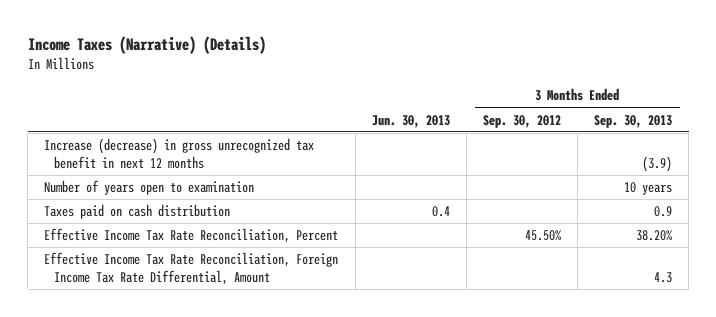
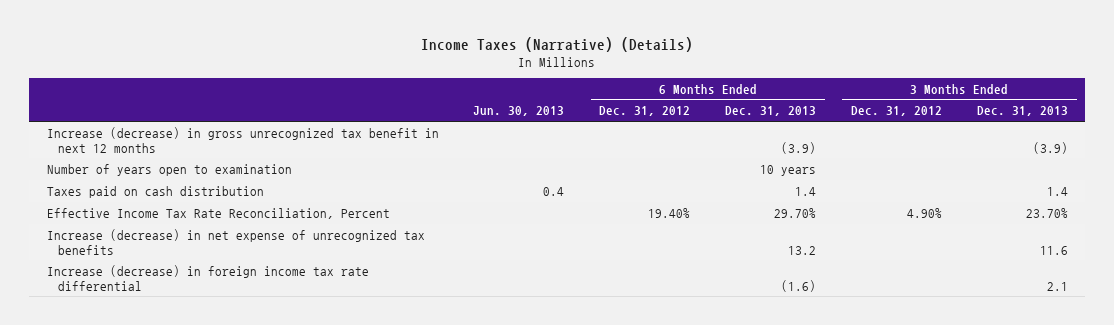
- | Jun. 30, 2013 | 3 Months Ended Sep. 30, 2012 | 3 Months Ended Sep. 30, 2013
+ | Jun. 30, 2013 | 6 Months Ended Dec. 31, 2012 | 6 Months Ended Dec. 31, 2013 | 3 Months Ended Dec. 31, 2012 | 3 Months Ended Dec. 31, 2013
- Effective Income Tax Rate Reconciliation, Foreign Income Tax Rate Differential, Amount | | | 4.3
+ Increase (decrease) in net expense of unrecognized tax benefits | | | 13.2 | | 11.6
+ Increase (decrease) in foreign income tax rate differential | | | (1.6) | | 2.1

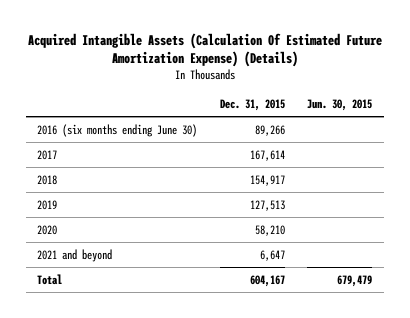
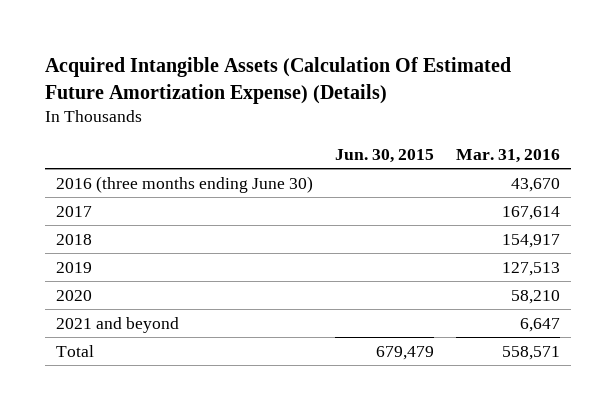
- | Dec. 31, 2015 | Jun. 30, 2015
+ | Jun. 30, 2015 | Mar. 31, 2016
- 2016 (six months ending June 30) | 89,266 |
+ 2016 (three months ending June 30) | | 43,670

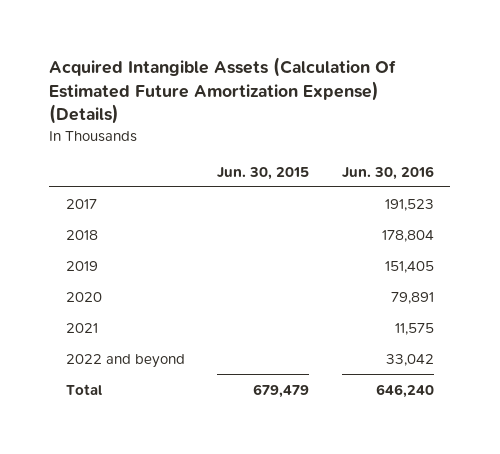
- | Jun. 30, 2015 | Mar. 31, 2016
+ | Jun. 30, 2015 | Jun. 30, 2016
- 2016 (three months ending June 30) | | 43,670
- 2021 and beyond | | 6,647
+ 2021 | | 11,575
+ 2022 and beyond | | 33,042

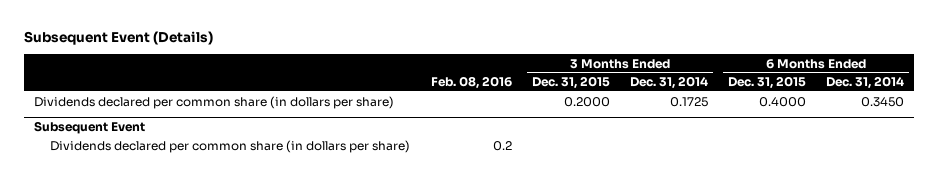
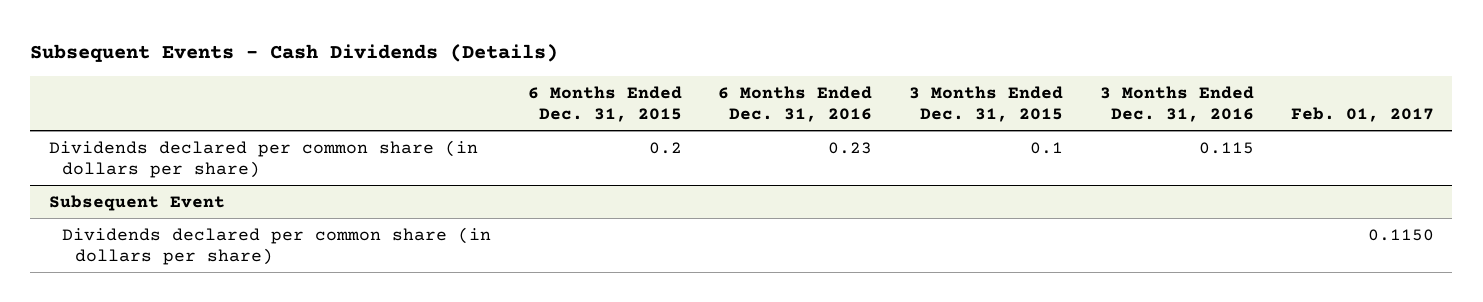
- Subsequent Event (Details)
+ Subsequent Events - Cash Dividends (Details)
- | Feb. 08, 2016 | 3 Months Ended Dec. 31, 2015 | 3 Months Ended Dec. 31, 2014 | 6 Months Ended Dec. 31, 2015 | 6 Months Ended Dec. 31, 2014
+ | 6 Months Ended Dec. 31, 2015 | 6 Months Ended Dec. 31, 2016 | 3 Months Ended Dec. 31, 2015 | 3 Months Ended Dec. 31, 2016 | Feb. 01, 2017
- Dividends declared per common share (in dollars per share) | | 0.2000 | 0.1725 | 0.4000 | 0.3450
+ Dividends declared per common share (in dollars per share) | 0.2 | 0.23 | 0.1 | 0.115 |

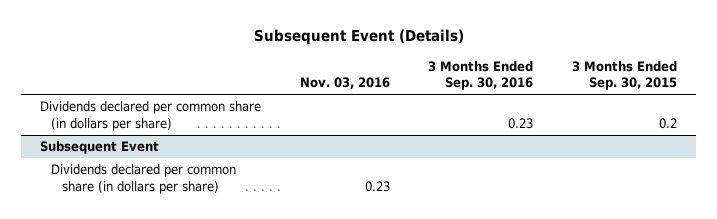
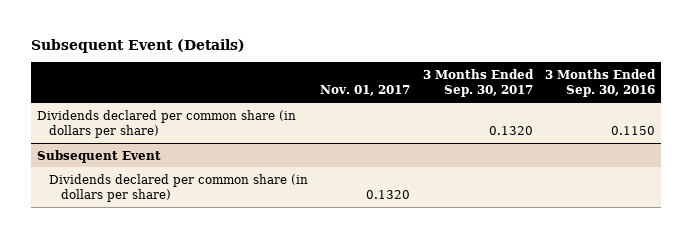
- | Nov. 03, 2016 | 3 Months Ended Sep. 30, 2016 | 3 Months Ended Sep. 30, 2015
+ | Nov. 01, 2017 | 3 Months Ended Sep. 30, 2017 | 3 Months Ended Sep. 30, 2016
- Dividends declared per common share (in dollars per share) | | 0.23 | 0.2
+ Dividends declared per common share (in dollars per share) | | 0.1320 | 0.1150

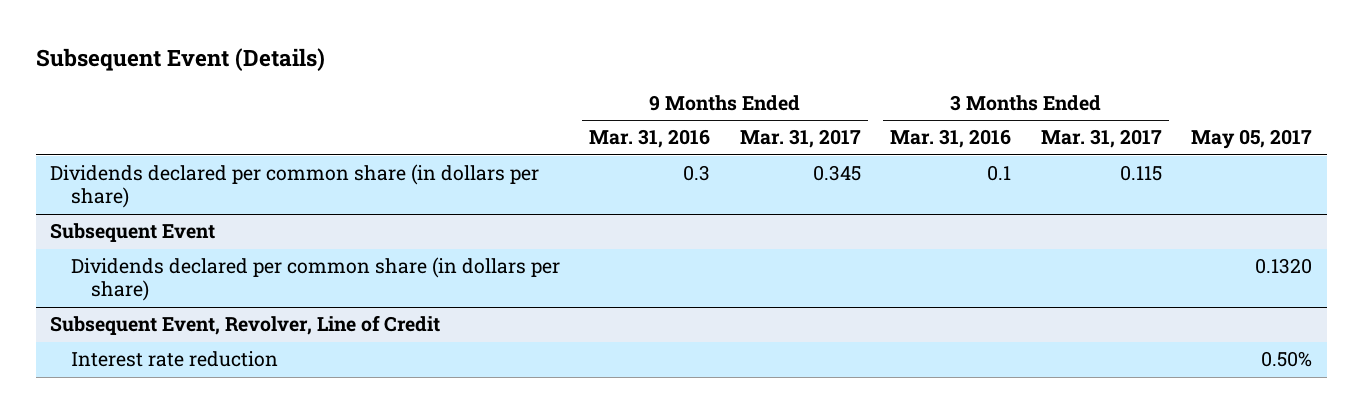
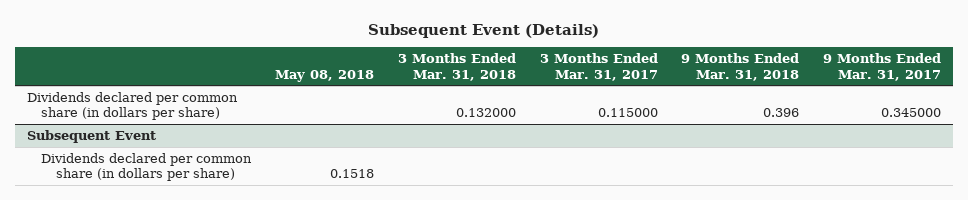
- | 9 Months Ended Mar. 31, 2016 | 9 Months Ended Mar. 31, 2017 | 3 Months Ended Mar. 31, 2016 | 3 Months Ended Mar. 31, 2017 | May 05, 2017
+ | May 08, 2018 | 3 Months Ended Mar. 31, 2018 | 3 Months Ended Mar. 31, 2017 | 9 Months Ended Mar. 31, 2018 | 9 Months Ended Mar. 31, 2017
- Dividends declared per common share (in dollars per share) | 0.3 | 0.345 | 0.1 | 0.115 |
+ Dividends declared per common share (in dollars per share) | | 0.132000 | 0.115000 | 0.396 | 0.345000
- Subsequent Event, Revolver, Line of Credit
- Interest rate reduction | | | | | 0.50%

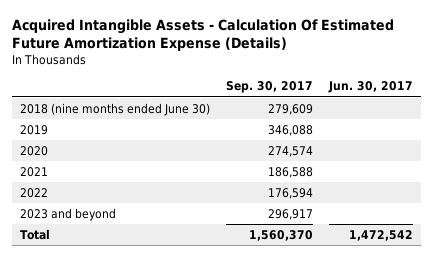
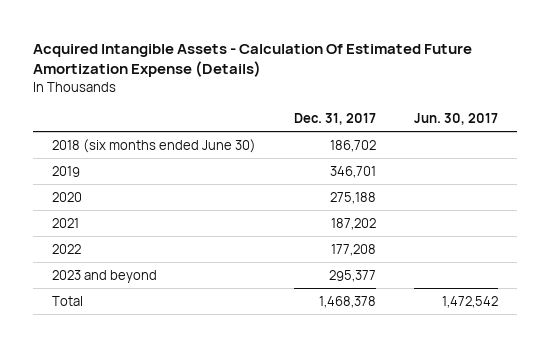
- | Sep. 30, 2017 | Jun. 30, 2017
+ | Dec. 31, 2017 | Jun. 30, 2017
- 2018 (nine months ended June 30) | 279,609 |
+ 2018 (six months ended June 30) | 186,702 |

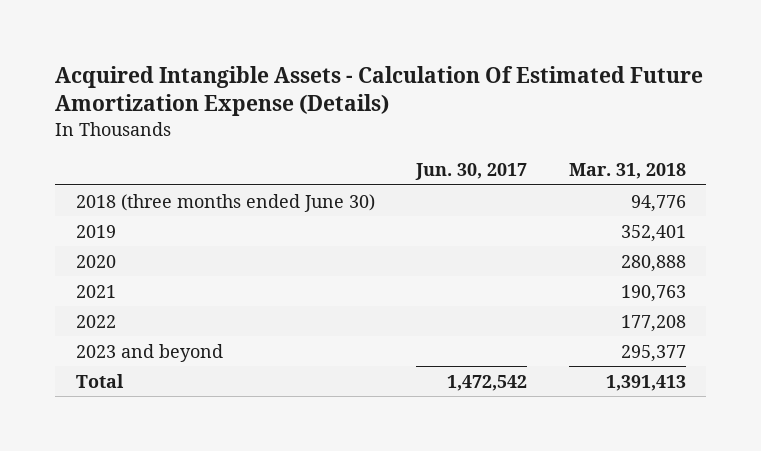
- | Dec. 31, 2017 | Jun. 30, 2017
+ | Jun. 30, 2017 | Mar. 31, 2018
- 2018 (six months ended June 30) | 186,702 |
+ 2018 (three months ended June 30) | | 94,776

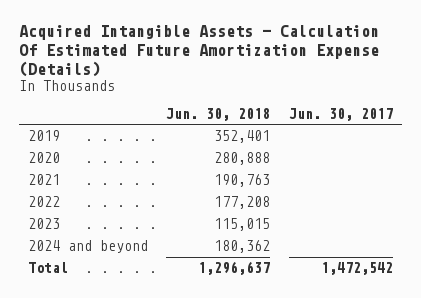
- | Jun. 30, 2017 | Mar. 31, 2018
+ | Jun. 30, 2018 | Jun. 30, 2017
- 2018 (three months ended June 30) | | 94,776
- 2023 and beyond | | 295,377
+ 2023 | 115,015 |
+ 2024 and beyond | 180,362 |

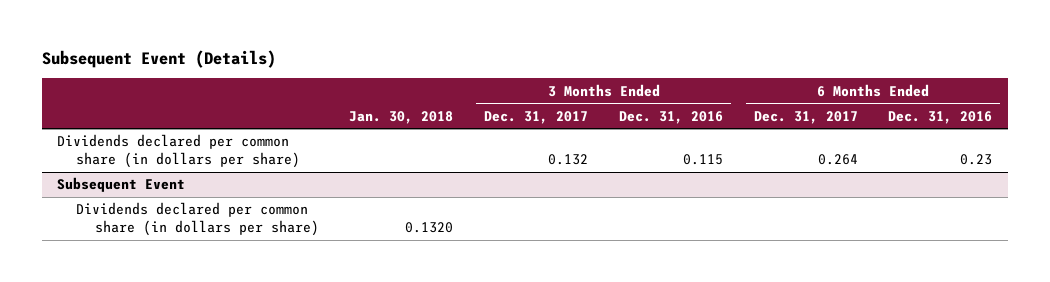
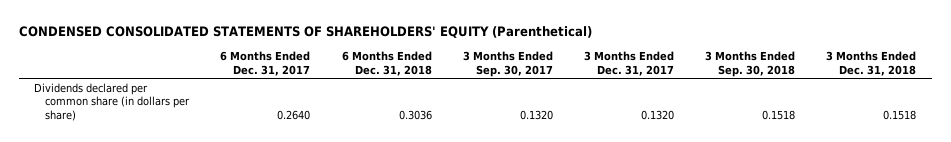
- Subsequent Event (Details)
+ CONDENSED CONSOLIDATED STATEMENTS OF SHAREHOLDERS' EQUITY (Parenthetical)
- | Jan. 30, 2018 | 3 Months Ended Dec. 31, 2017 | 3 Months Ended Dec. 31, 2016 | 6 Months Ended Dec. 31, 2017 | 6 Months Ended Dec. 31, 2016
+ | 6 Months Ended Dec. 31, 2017 | 6 Months Ended Dec. 31, 2018 | 3 Months Ended Sep. 30, 2017 | 3 Months Ended Dec. 31, 2017 | 3 Months Ended Sep. 30, 2018 | 3 Months Ended Dec. 31, 2018
- Dividends declared per common share (in dollars per share) | | 0.132 | 0.115 | 0.264 | 0.23
- Subsequent Event
- Dividends declared per common share (in dollars per share) | 0.1320 | | | |
+ Dividends declared per common share (in dollars per share) | 0.2640 | 0.3036 | 0.1320 | 0.1320 | 0.1518 | 0.1518

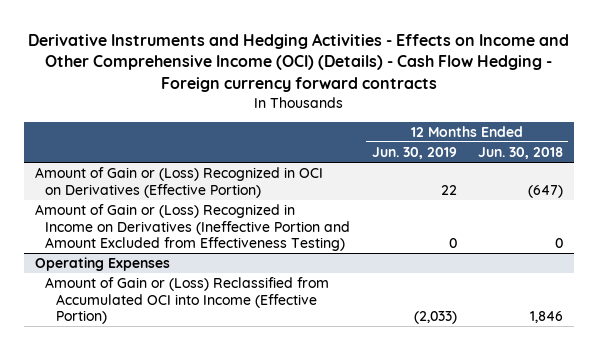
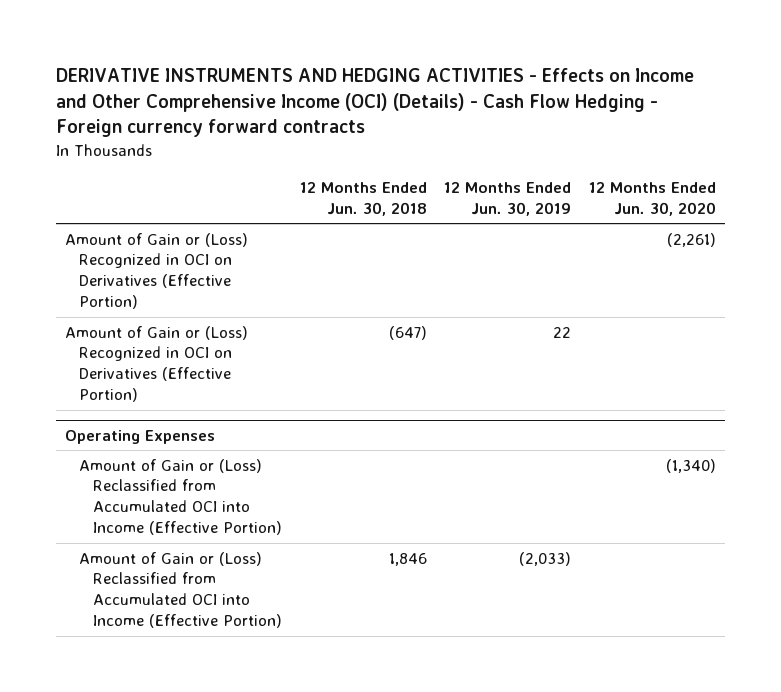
- Derivative Instruments and Hedging Activities - Effects on Income and Other Comprehensive Income (OCI) (Details) - Cash Flow Hedging - Foreign currency forward contracts
+ DERIVATIVE INSTRUMENTS AND HEDGING ACTIVITIES - Effects on Income and Other Comprehensive Income (OCI) (Details) - Cash Flow Hedging - Foreign currency forward contracts
- | 12 Months Ended Jun. 30, 2019 | 12 Months Ended Jun. 30, 2018
+ | 12 Months Ended Jun. 30, 2018 | 12 Months Ended Jun. 30, 2019 | 12 Months Ended Jun. 30, 2020
+ Amount of Gain or (Loss) Recognized in OCI on Derivatives (Effective Portion) | | | (2,261)
- Amount of Gain or (Loss) Recognized in Income on Derivatives (Ineffective Portion and Amount Excluded from Effectiveness Testing) | 0 | 0
@ Operating Expenses
+ Amount of Gain or (Loss) Reclassified from Accumulated OCI into Income (Effective Portion) | | | (1,340)

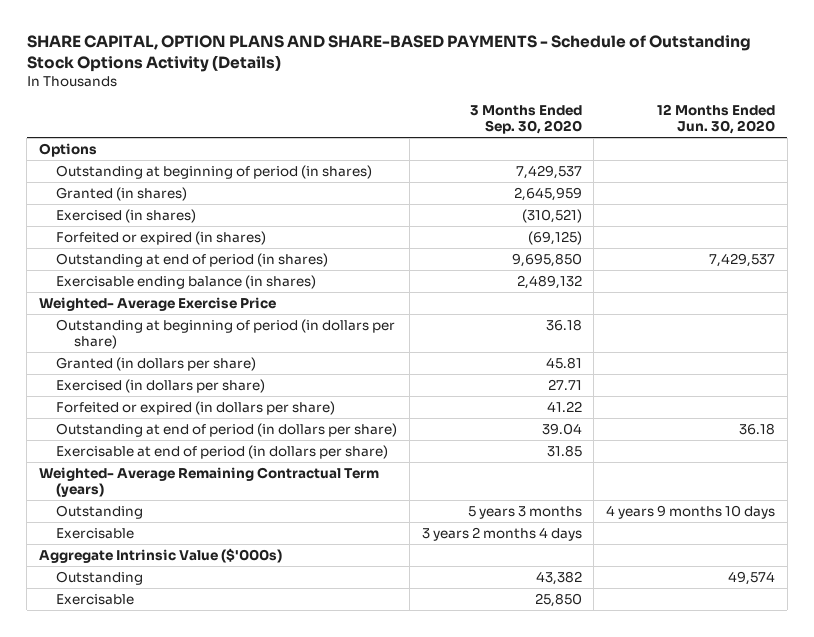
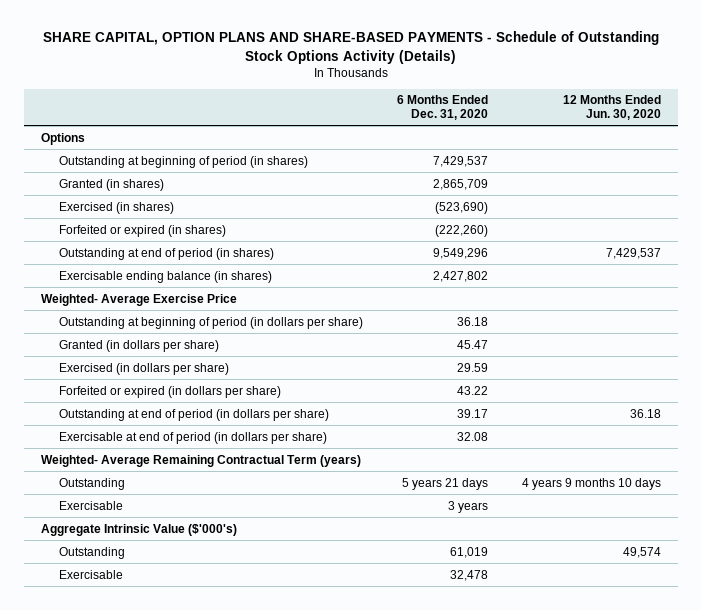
- | 3 Months Ended Sep. 30, 2020 | 12 Months Ended Jun. 30, 2020
+ | 6 Months Ended Dec. 31, 2020 | 12 Months Ended Jun. 30, 2020
- Aggregate Intrinsic Value ($'000s)
+ Aggregate Intrinsic Value ($'000's)

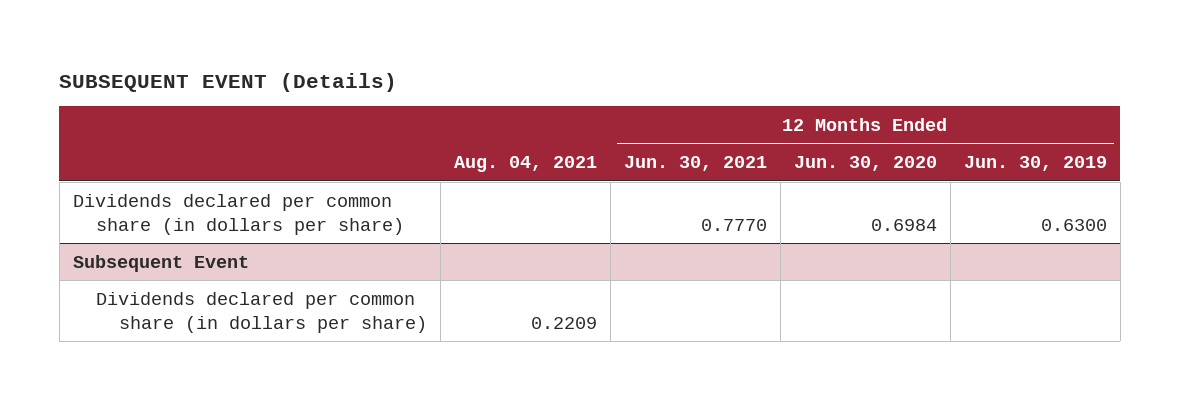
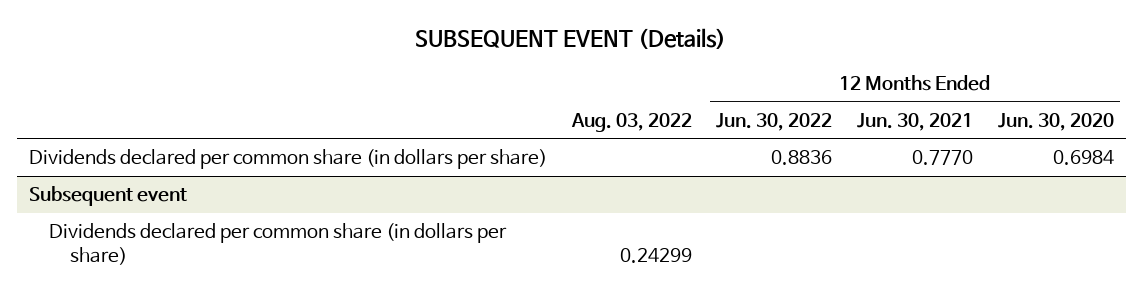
- | Aug. 04, 2021 | 12 Months Ended Jun. 30, 2021 | 12 Months Ended Jun. 30, 2020 | 12 Months Ended Jun. 30, 2019
+ | Aug. 03, 2022 | 12 Months Ended Jun. 30, 2022 | 12 Months Ended Jun. 30, 2021 | 12 Months Ended Jun. 30, 2020
- Subsequent Event
+ Subsequent event

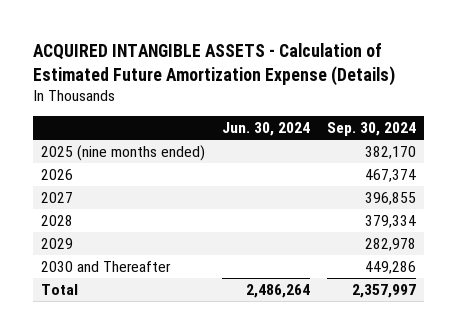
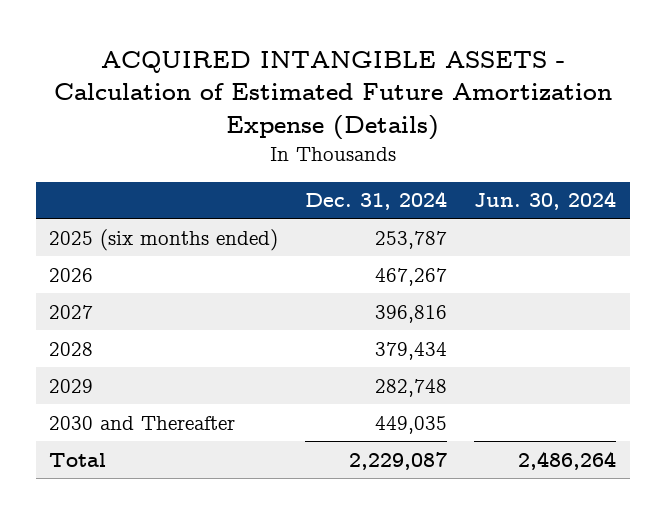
- | Jun. 30, 2024 | Sep. 30, 2024
+ | Dec. 31, 2024 | Jun. 30, 2024
- 2025 (nine months ended) | | 382,170
+ 2025 (six months ended) | 253,787 |

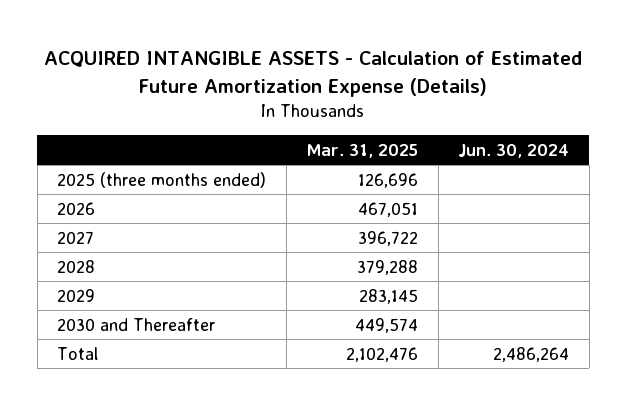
- | Dec. 31, 2024 | Jun. 30, 2024
+ | Mar. 31, 2025 | Jun. 30, 2024
- 2025 (six months ended) | 253,787 |
+ 2025 (three months ended) | 126,696 |

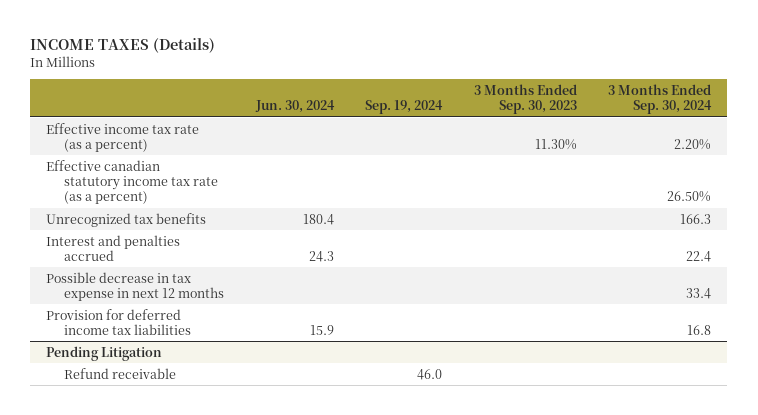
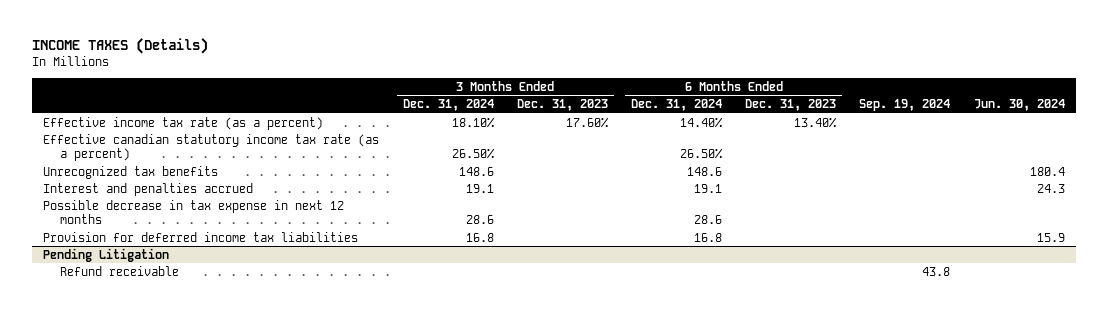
- | Jun. 30, 2024 | Sep. 19, 2024 | 3 Months Ended Sep. 30, 2023 | 3 Months Ended Sep. 30, 2024
+ | 3 Months Ended Dec. 31, 2024 | 3 Months Ended Dec. 31, 2023 | 6 Months Ended Dec. 31, 2024 | 6 Months Ended Dec. 31, 2023 | Sep. 19, 2024 | Jun. 30, 2024
@ Pending Litigation
- Refund receivable | | 46.0 | |
+ Refund receivable | | | | | 43.8 |

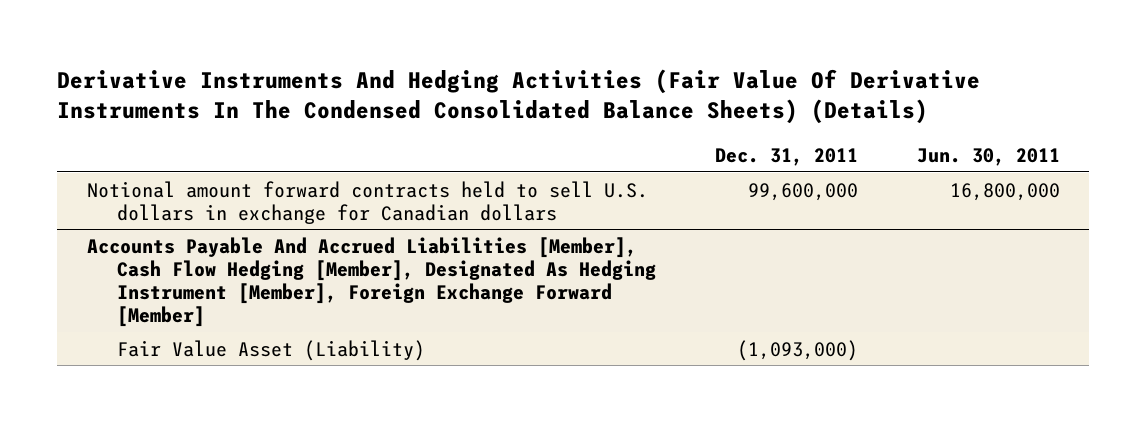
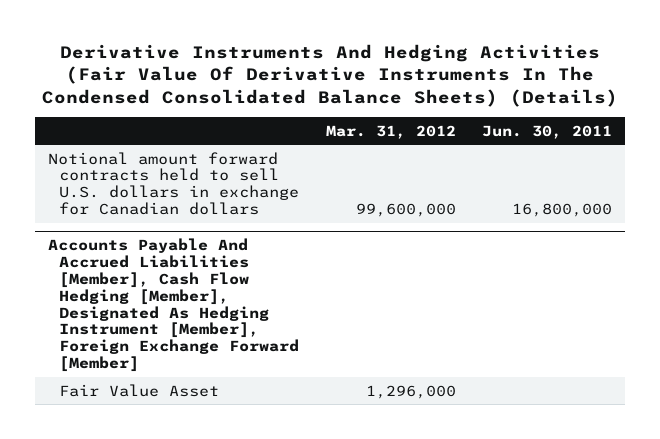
- | Dec. 31, 2011 | Jun. 30, 2011
+ | Mar. 31, 2012 | Jun. 30, 2011
@ Accounts Payable And Accrued Liabilities [Member], Cash Flow Hedging [Member], Designated As Hedging Instrument [Member], Foreign Exchange Forward [Member]
- Fair Value Asset (Liability) | (1,093,000) |
+ Fair Value Asset | 1,296,000 |

